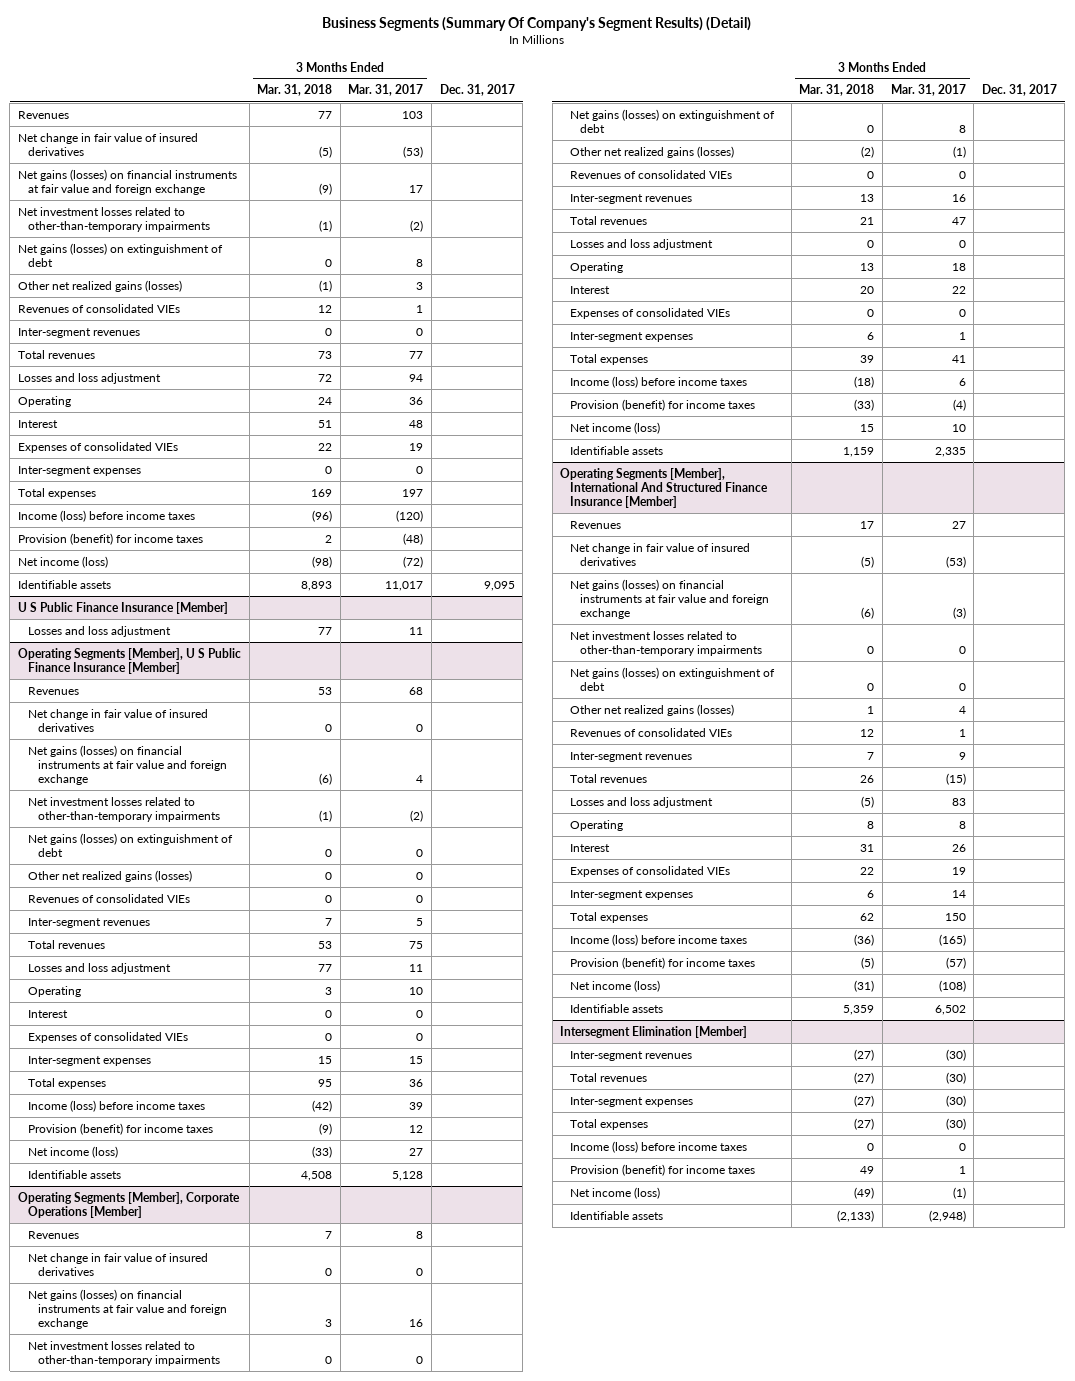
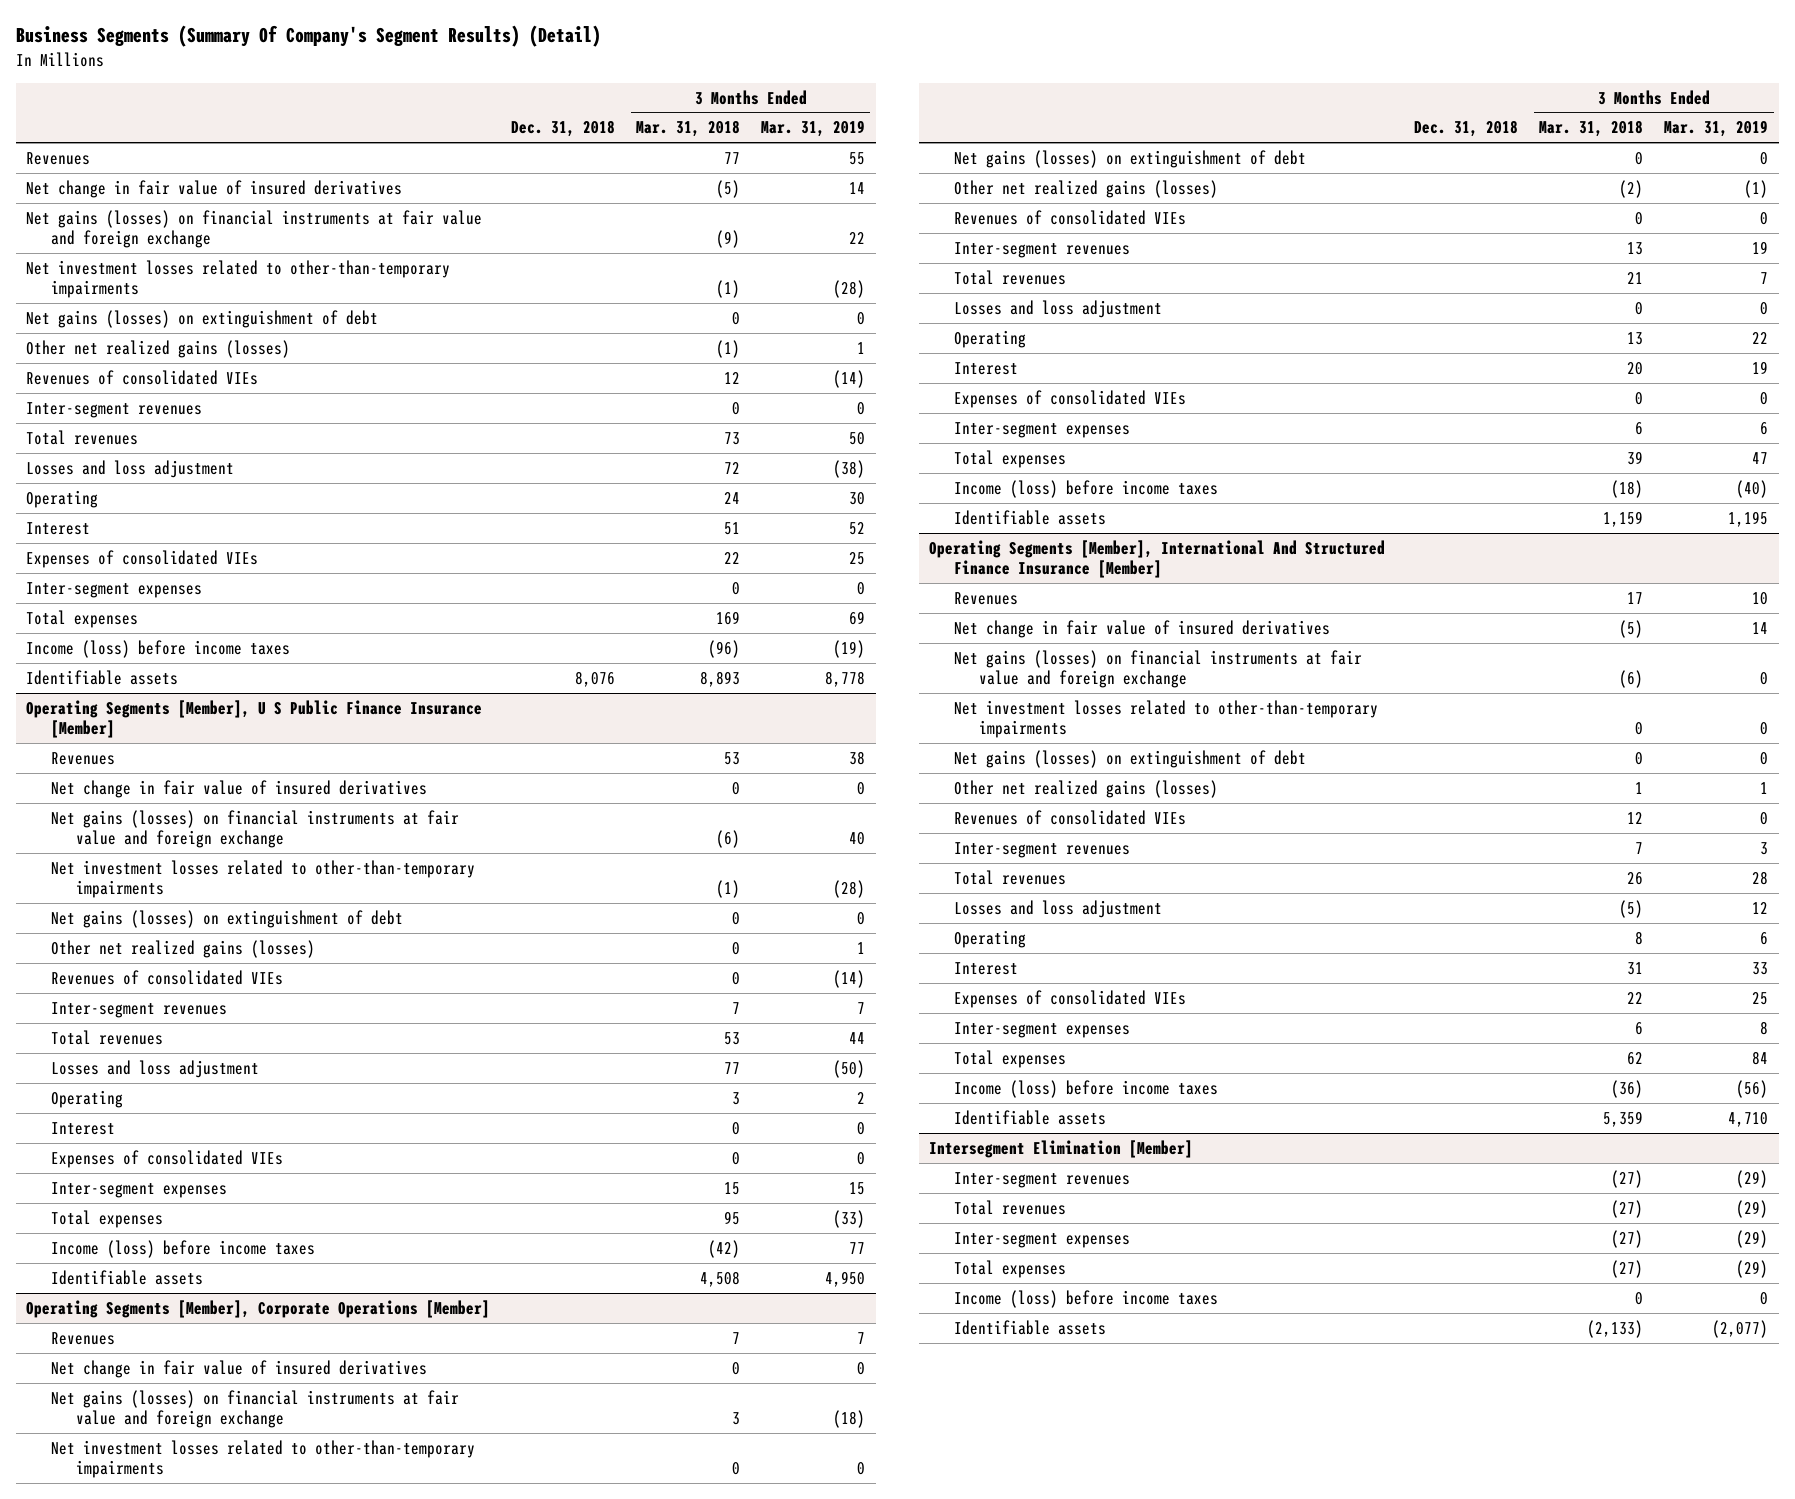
- | 3 Months Ended Mar. 31, 2018 | 3 Months Ended Mar. 31, 2017 | Dec. 31, 2017
+ | Dec. 31, 2018 | 3 Months Ended Mar. 31, 2018 | 3 Months Ended Mar. 31, 2019
- Provision (benefit) for income taxes | 2 | (48) |
- Net income (loss) | (98) | (72) |
- U S Public Finance Insurance [Member]
- Losses and loss adjustment | 77 | 11 |
@ Operating Segments [Member], U S Public Finance Insurance [Member]
- Provision (benefit) for income taxes | (9) | 12 |
- Net income (loss) | (33) | 27 |
@ Operating Segments [Member], Corporate Operations [Member]
- Provision (benefit) for income taxes | (33) | (4) |
- Net income (loss) | 15 | 10 |
@ Operating Segments [Member], International And Structured Finance Insurance [Member]
- Provision (benefit) for income taxes | (5) | (57) |
- Net income (loss) | (31) | (108) |
@ Intersegment Elimination [Member]
- Provision (benefit) for income taxes | 49 | 1 |
- Net income (loss) | (49) | (1) |

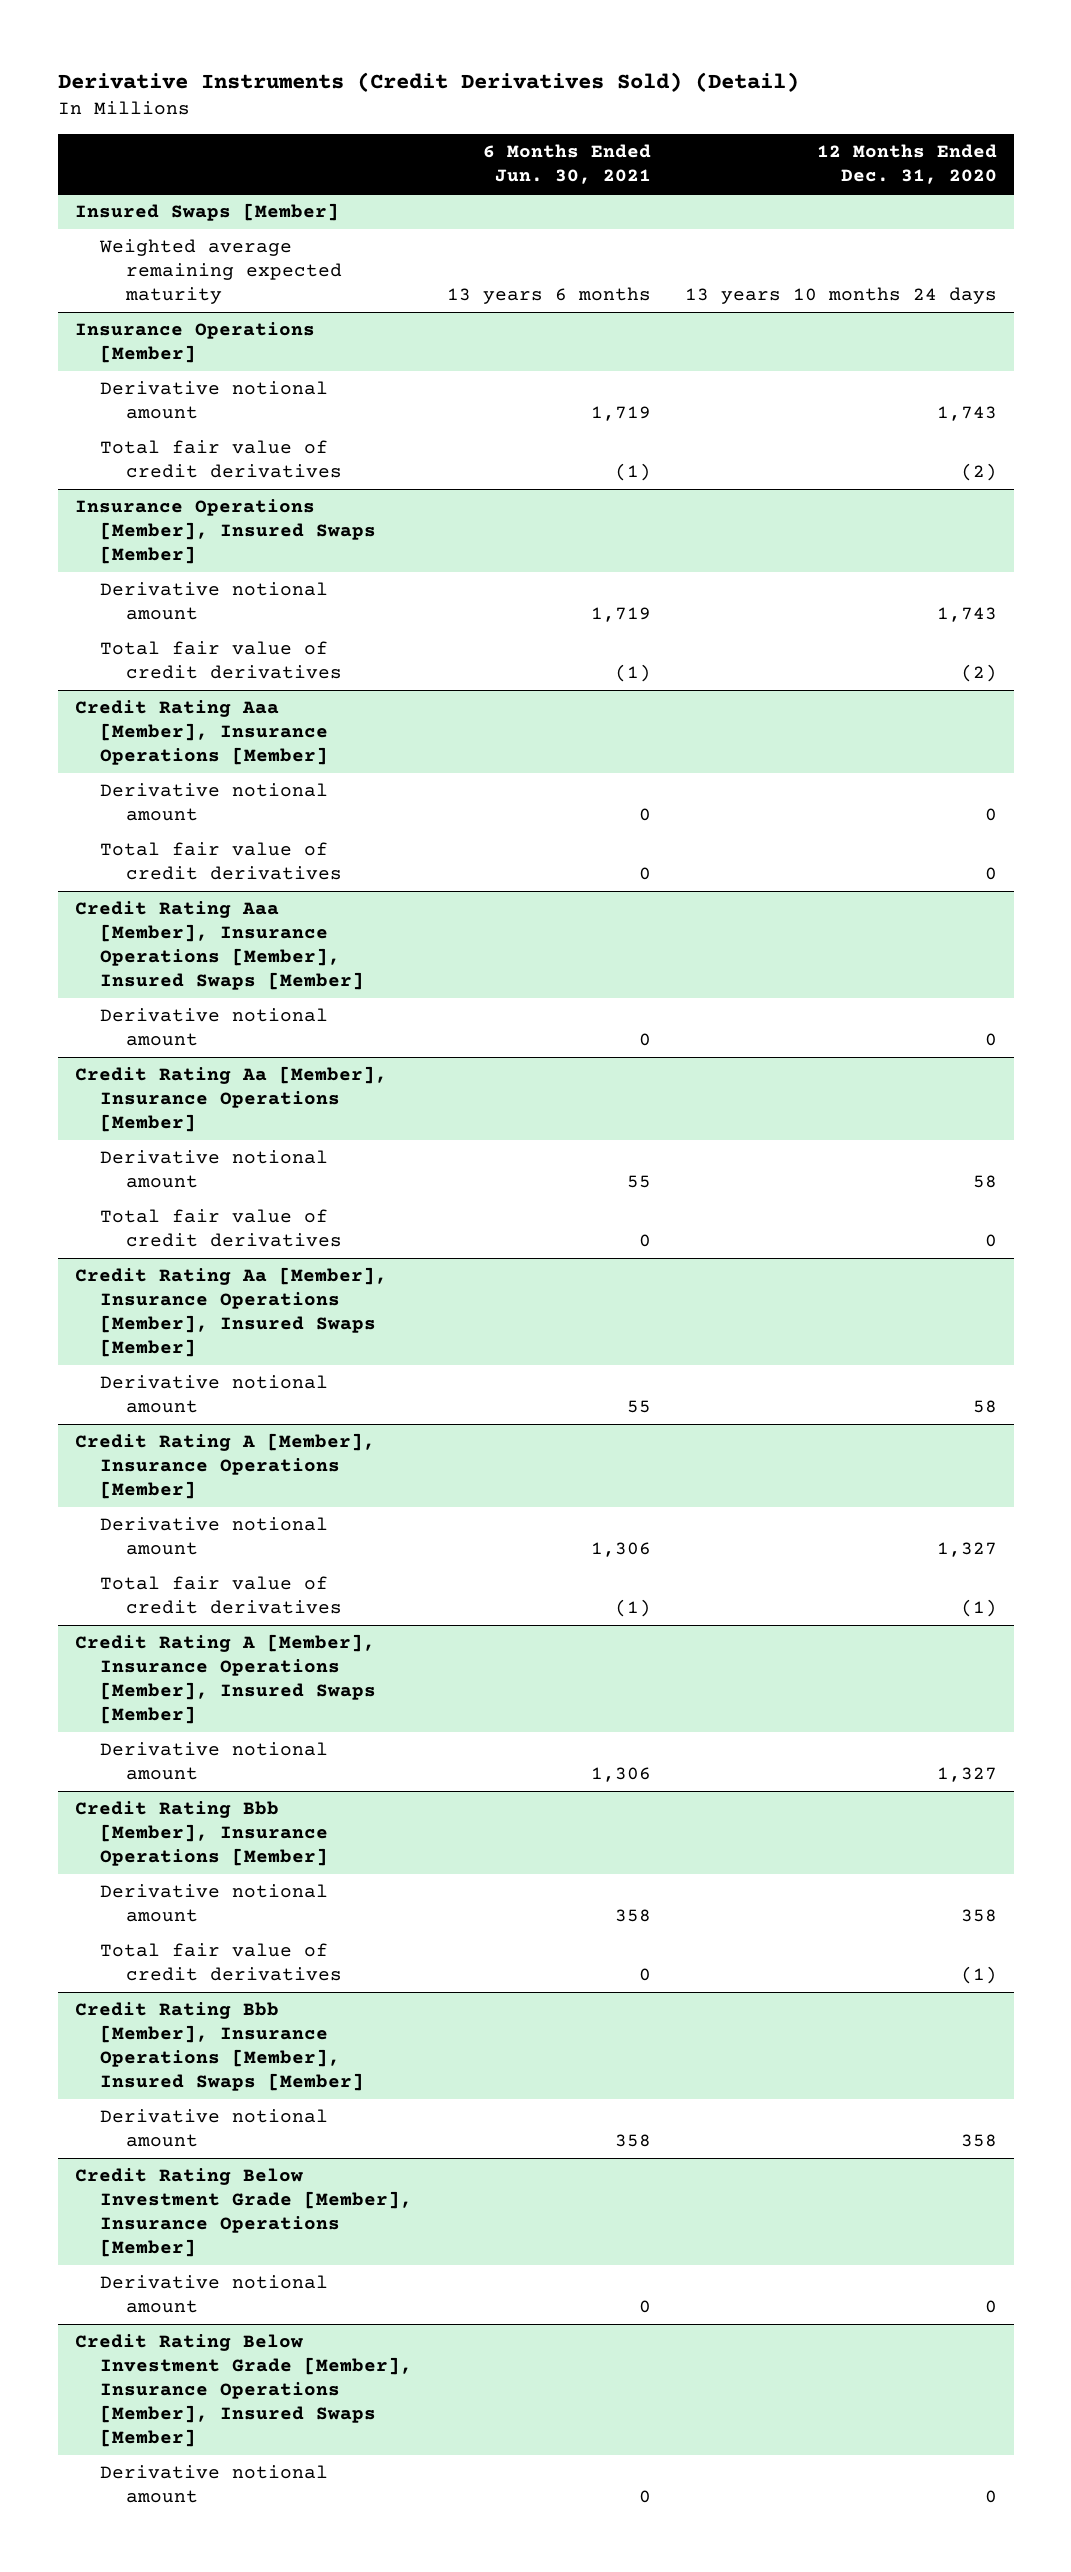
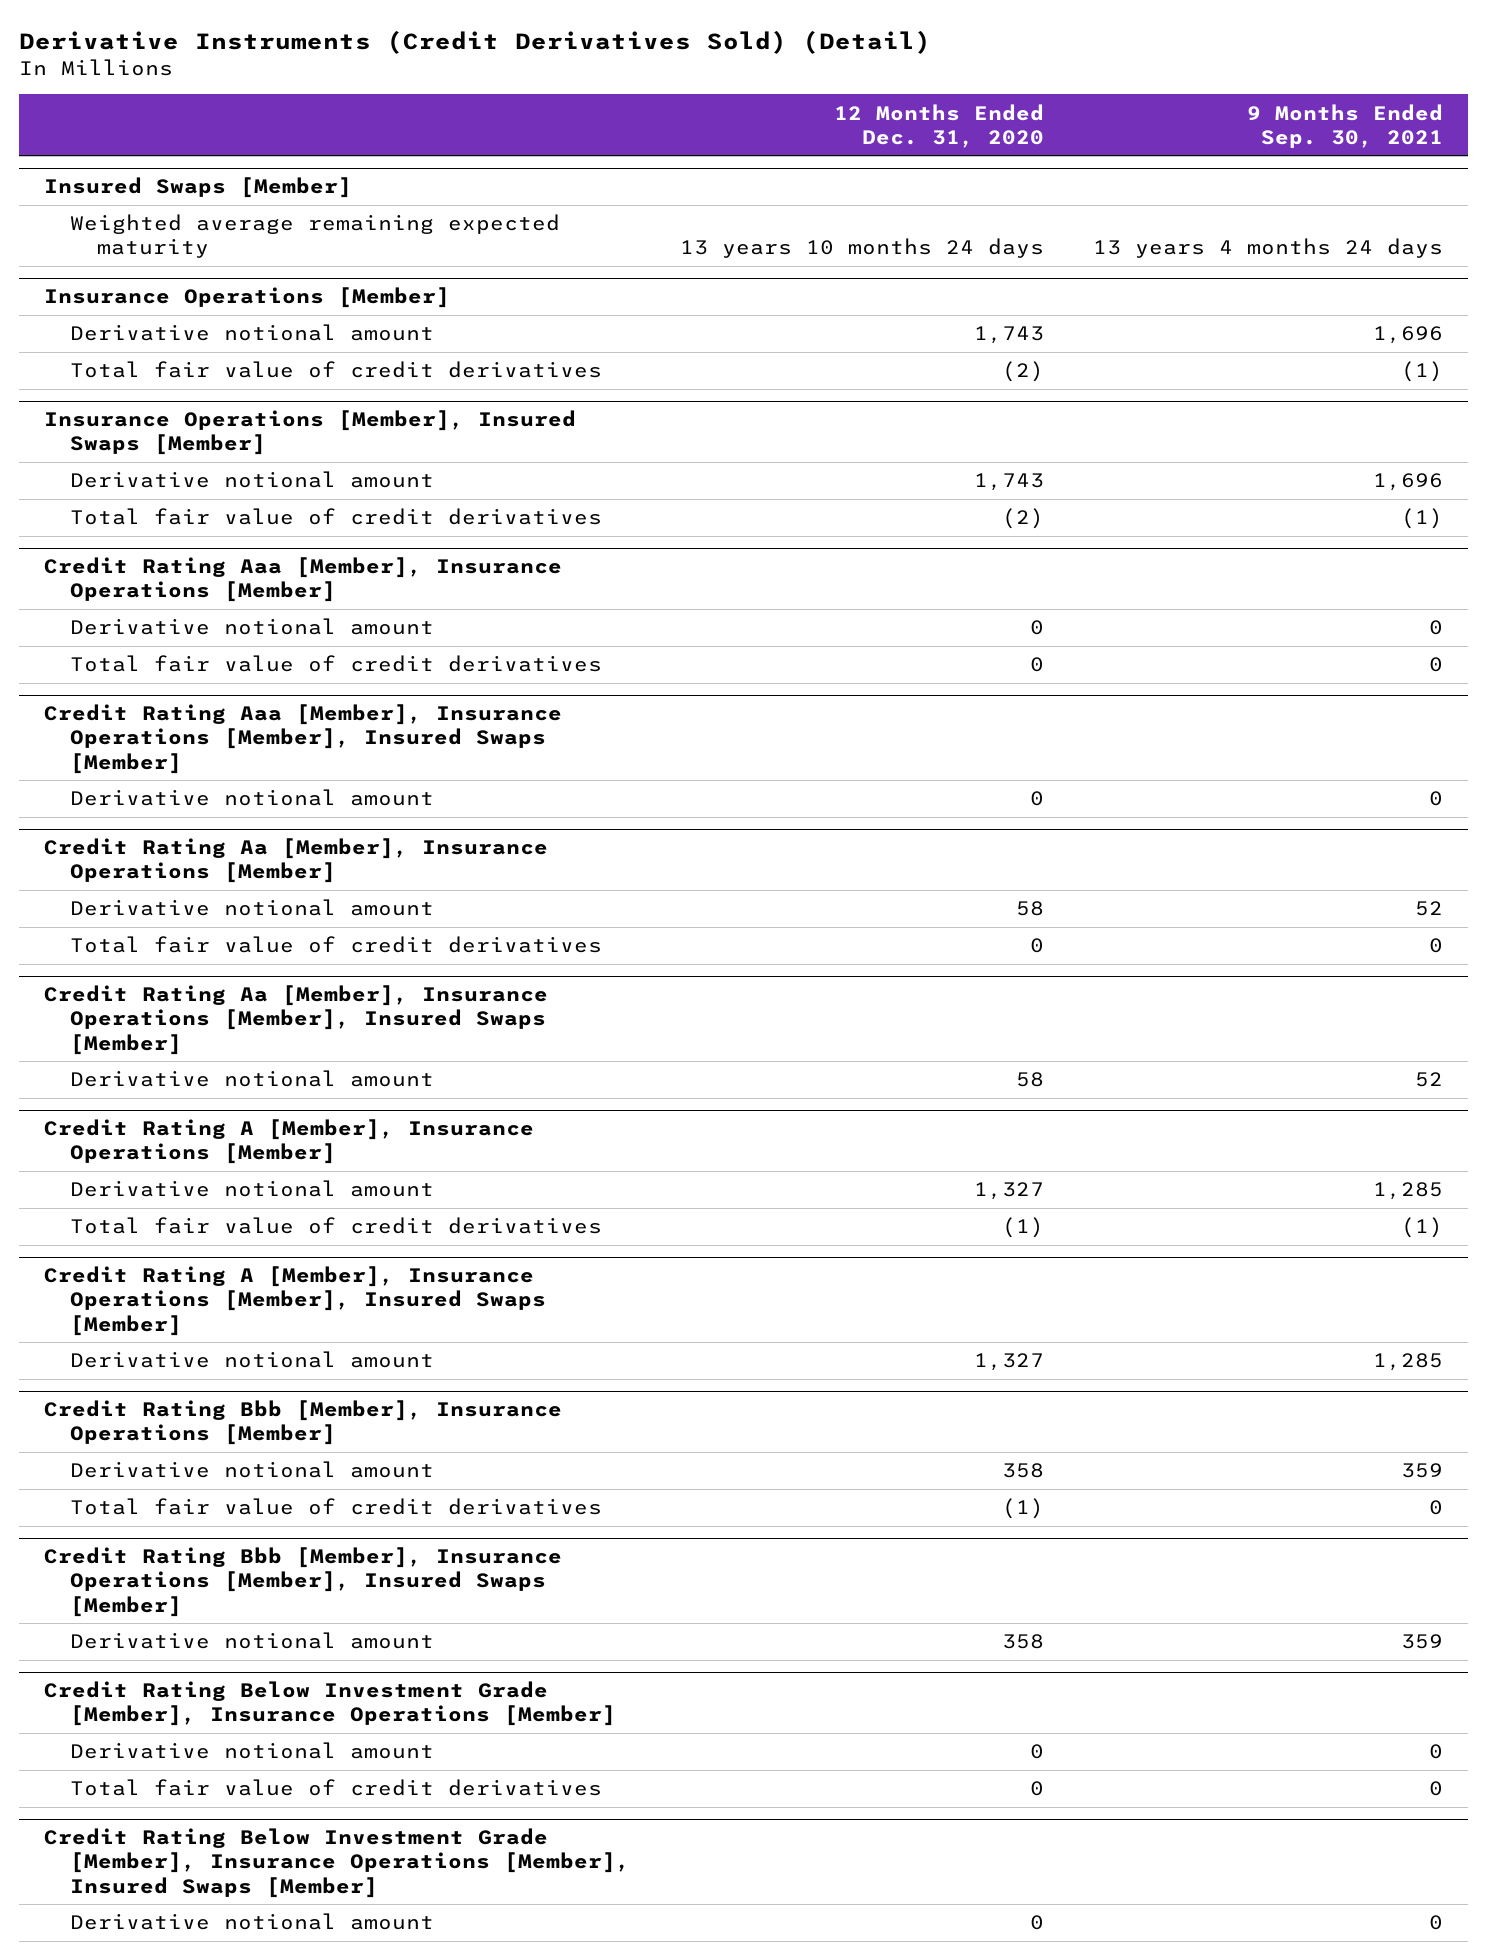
- | 6 Months Ended Jun. 30, 2021 | 12 Months Ended Dec. 31, 2020
+ | 12 Months Ended Dec. 31, 2020 | 9 Months Ended Sep. 30, 2021
@ Credit Rating Below Investment Grade [Member], Insurance Operations [Member]
+ Total fair value of credit derivatives | 0 | 0

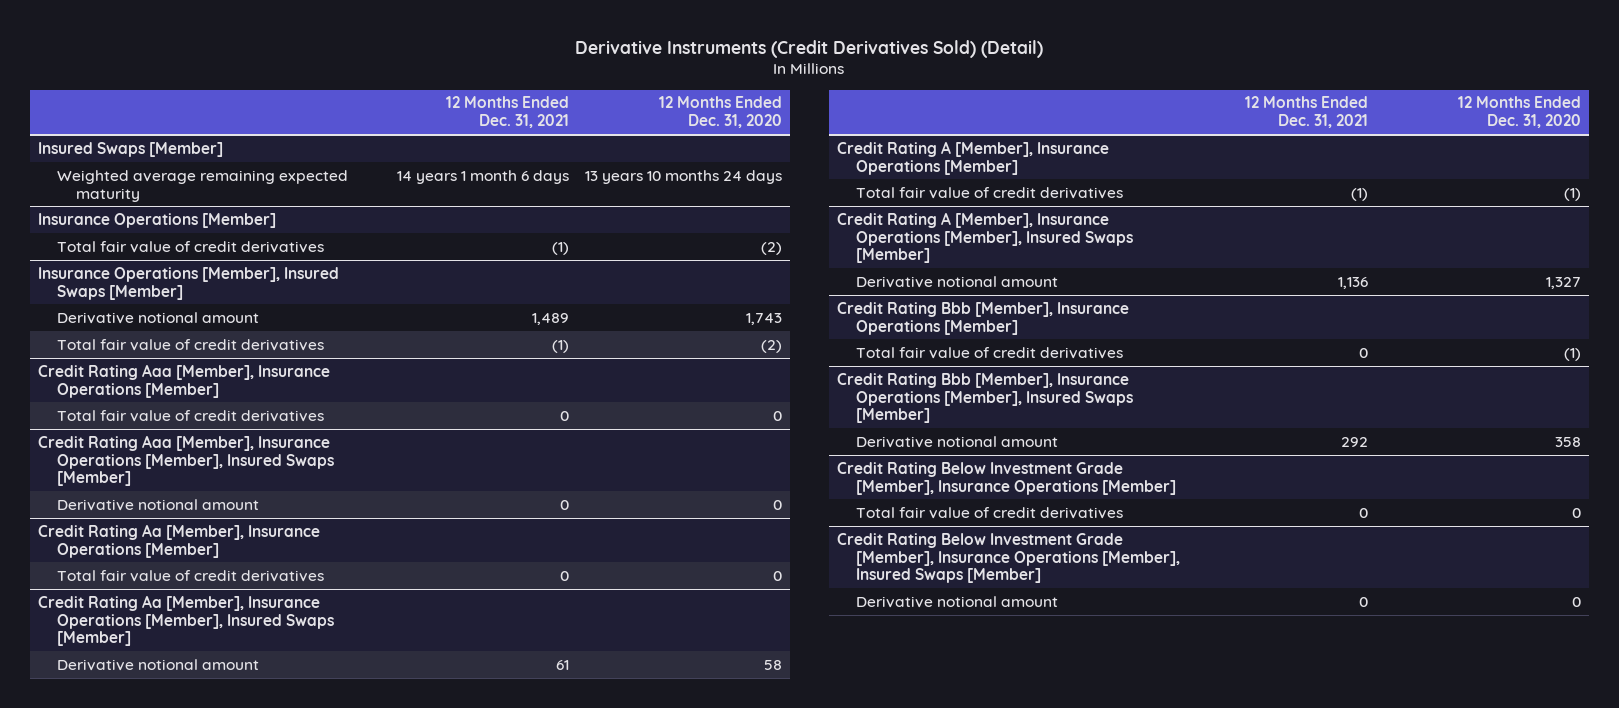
- | 12 Months Ended Dec. 31, 2020 | 9 Months Ended Sep. 30, 2021
+ | 12 Months Ended Dec. 31, 2021 | 12 Months Ended Dec. 31, 2020
@ Insurance Operations [Member]
- Derivative notional amount | 1,743 | 1,696
@ Credit Rating Aaa [Member], Insurance Operations [Member]
- Derivative notional amount | 0 | 0
@ Credit Rating Aa [Member], Insurance Operations [Member]
- Derivative notional amount | 58 | 52
@ Credit Rating A [Member], Insurance Operations [Member]
- Derivative notional amount | 1,327 | 1,285
@ Credit Rating Bbb [Member], Insurance Operations [Member]
- Derivative notional amount | 358 | 359
@ Credit Rating Below Investment Grade [Member], Insurance Operations [Member]
- Derivative notional amount | 0 | 0

